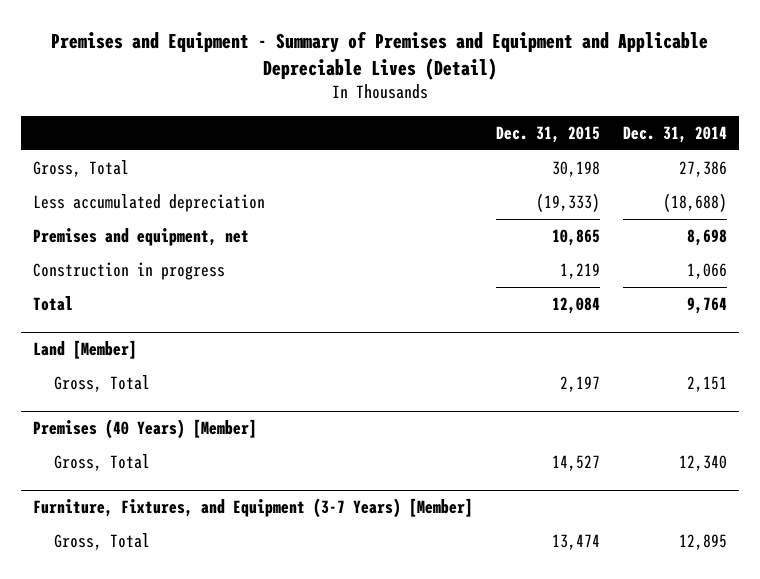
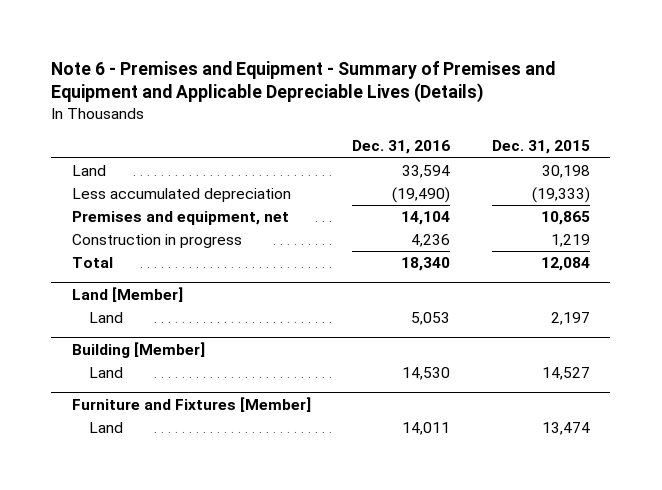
- Premises and Equipment - Summary of Premises and Equipment and Applicable Depreciable Lives (Detail)
+ Note 6 - Premises and Equipment - Summary of Premises and Equipment and Applicable Depreciable Lives (Details)
- | Dec. 31, 2015 | Dec. 31, 2014
+ | Dec. 31, 2016 | Dec. 31, 2015
- Gross, Total | 30,198 | 27,386
+ Land | 33,594 | 30,198
@ Land [Member]
- Gross, Total | 2,197 | 2,151
- Premises (40 Years) [Member]
- Gross, Total | 14,527 | 12,340
- Furniture, Fixtures, and Equipment (3-7 Years) [Member]
- Gross, Total | 13,474 | 12,895
@ Land [Member]
+ Land | 5,053 | 2,197
+ Building [Member]
+ Land | 14,530 | 14,527
+ Furniture and Fixtures [Member]
+ Land | 14,011 | 13,474

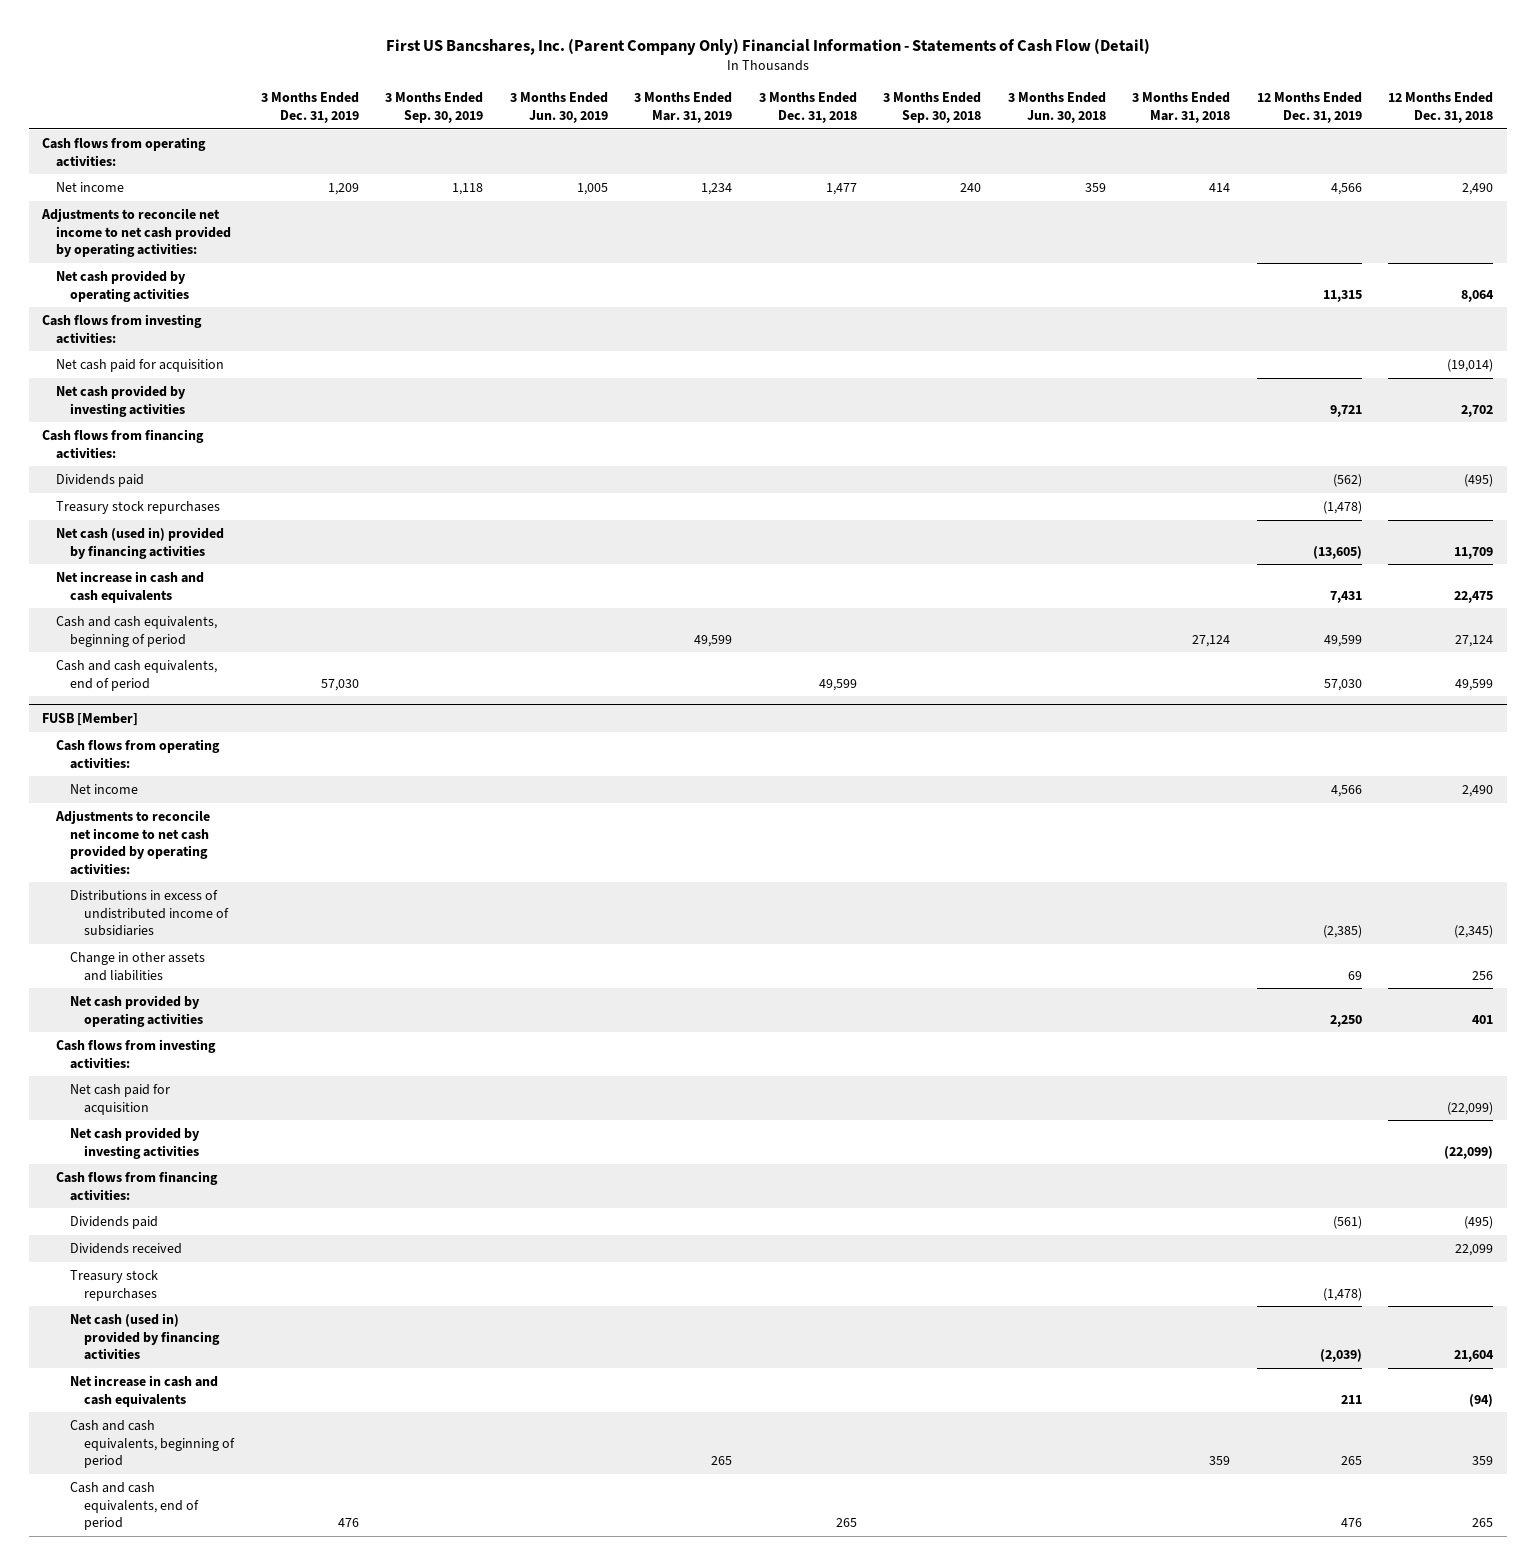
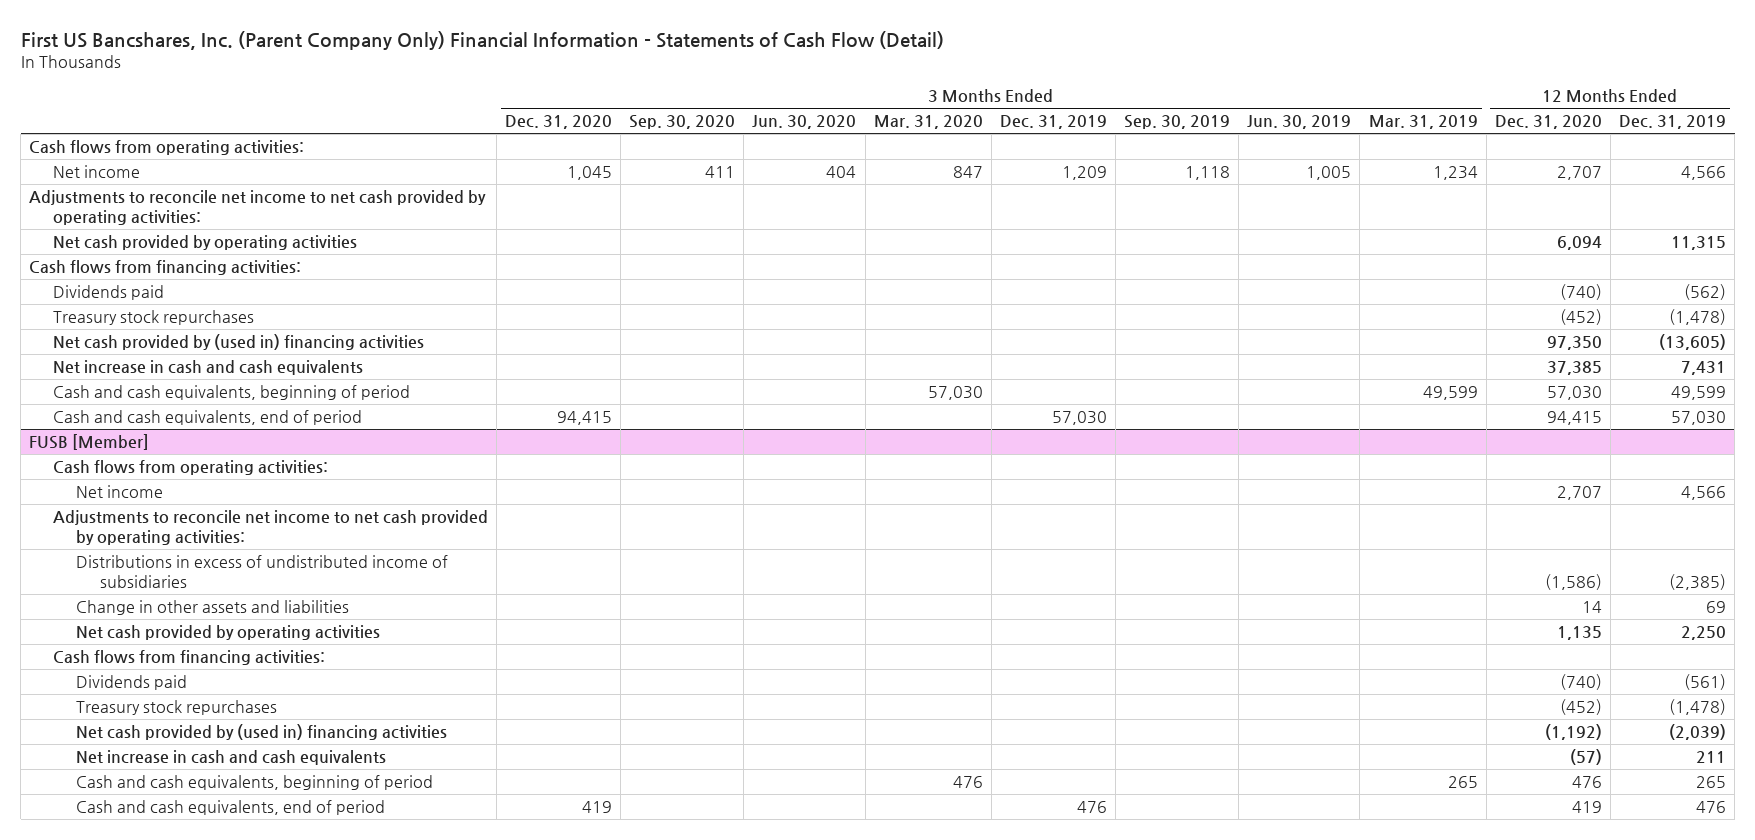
- | 3 Months Ended Dec. 31, 2019 | 3 Months Ended Sep. 30, 2019 | 3 Months Ended Jun. 30, 2019 | 3 Months Ended Mar. 31, 2019 | 3 Months Ended Dec. 31, 2018 | 3 Months Ended Sep. 30, 2018 | 3 Months Ended Jun. 30, 2018 | 3 Months Ended Mar. 31, 2018 | 12 Months Ended Dec. 31, 2019 | 12 Months Ended Dec. 31, 2018
+ | 3 Months Ended Dec. 31, 2020 | 3 Months Ended Sep. 30, 2020 | 3 Months Ended Jun. 30, 2020 | 3 Months Ended Mar. 31, 2020 | 3 Months Ended Dec. 31, 2019 | 3 Months Ended Sep. 30, 2019 | 3 Months Ended Jun. 30, 2019 | 3 Months Ended Mar. 31, 2019 | 12 Months Ended Dec. 31, 2020 | 12 Months Ended Dec. 31, 2019
- Cash flows from investing activities:
- Net cash paid for acquisition | | | | | | | | | | (19,014)
- Net cash provided by investing activities | | | | | | | | | 9,721 | 2,702
- Net cash (used in) provided by financing activities | | | | | | | | | (13,605) | 11,709
+ Net cash provided by (used in) financing activities | | | | | | | | | 97,350 | (13,605)
@ FUSB [Member]
- Cash flows from investing activities:
- Net cash paid for acquisition | | | | | | | | | | (22,099)
- Net cash provided by investing activities | | | | | | | | | | (22,099)
- Dividends received | | | | | | | | | | 22,099
- Net cash (used in) provided by financing activities | | | | | | | | | (2,039) | 21,604
+ Net cash provided by (used in) financing activities | | | | | | | | | (1,192) | (2,039)

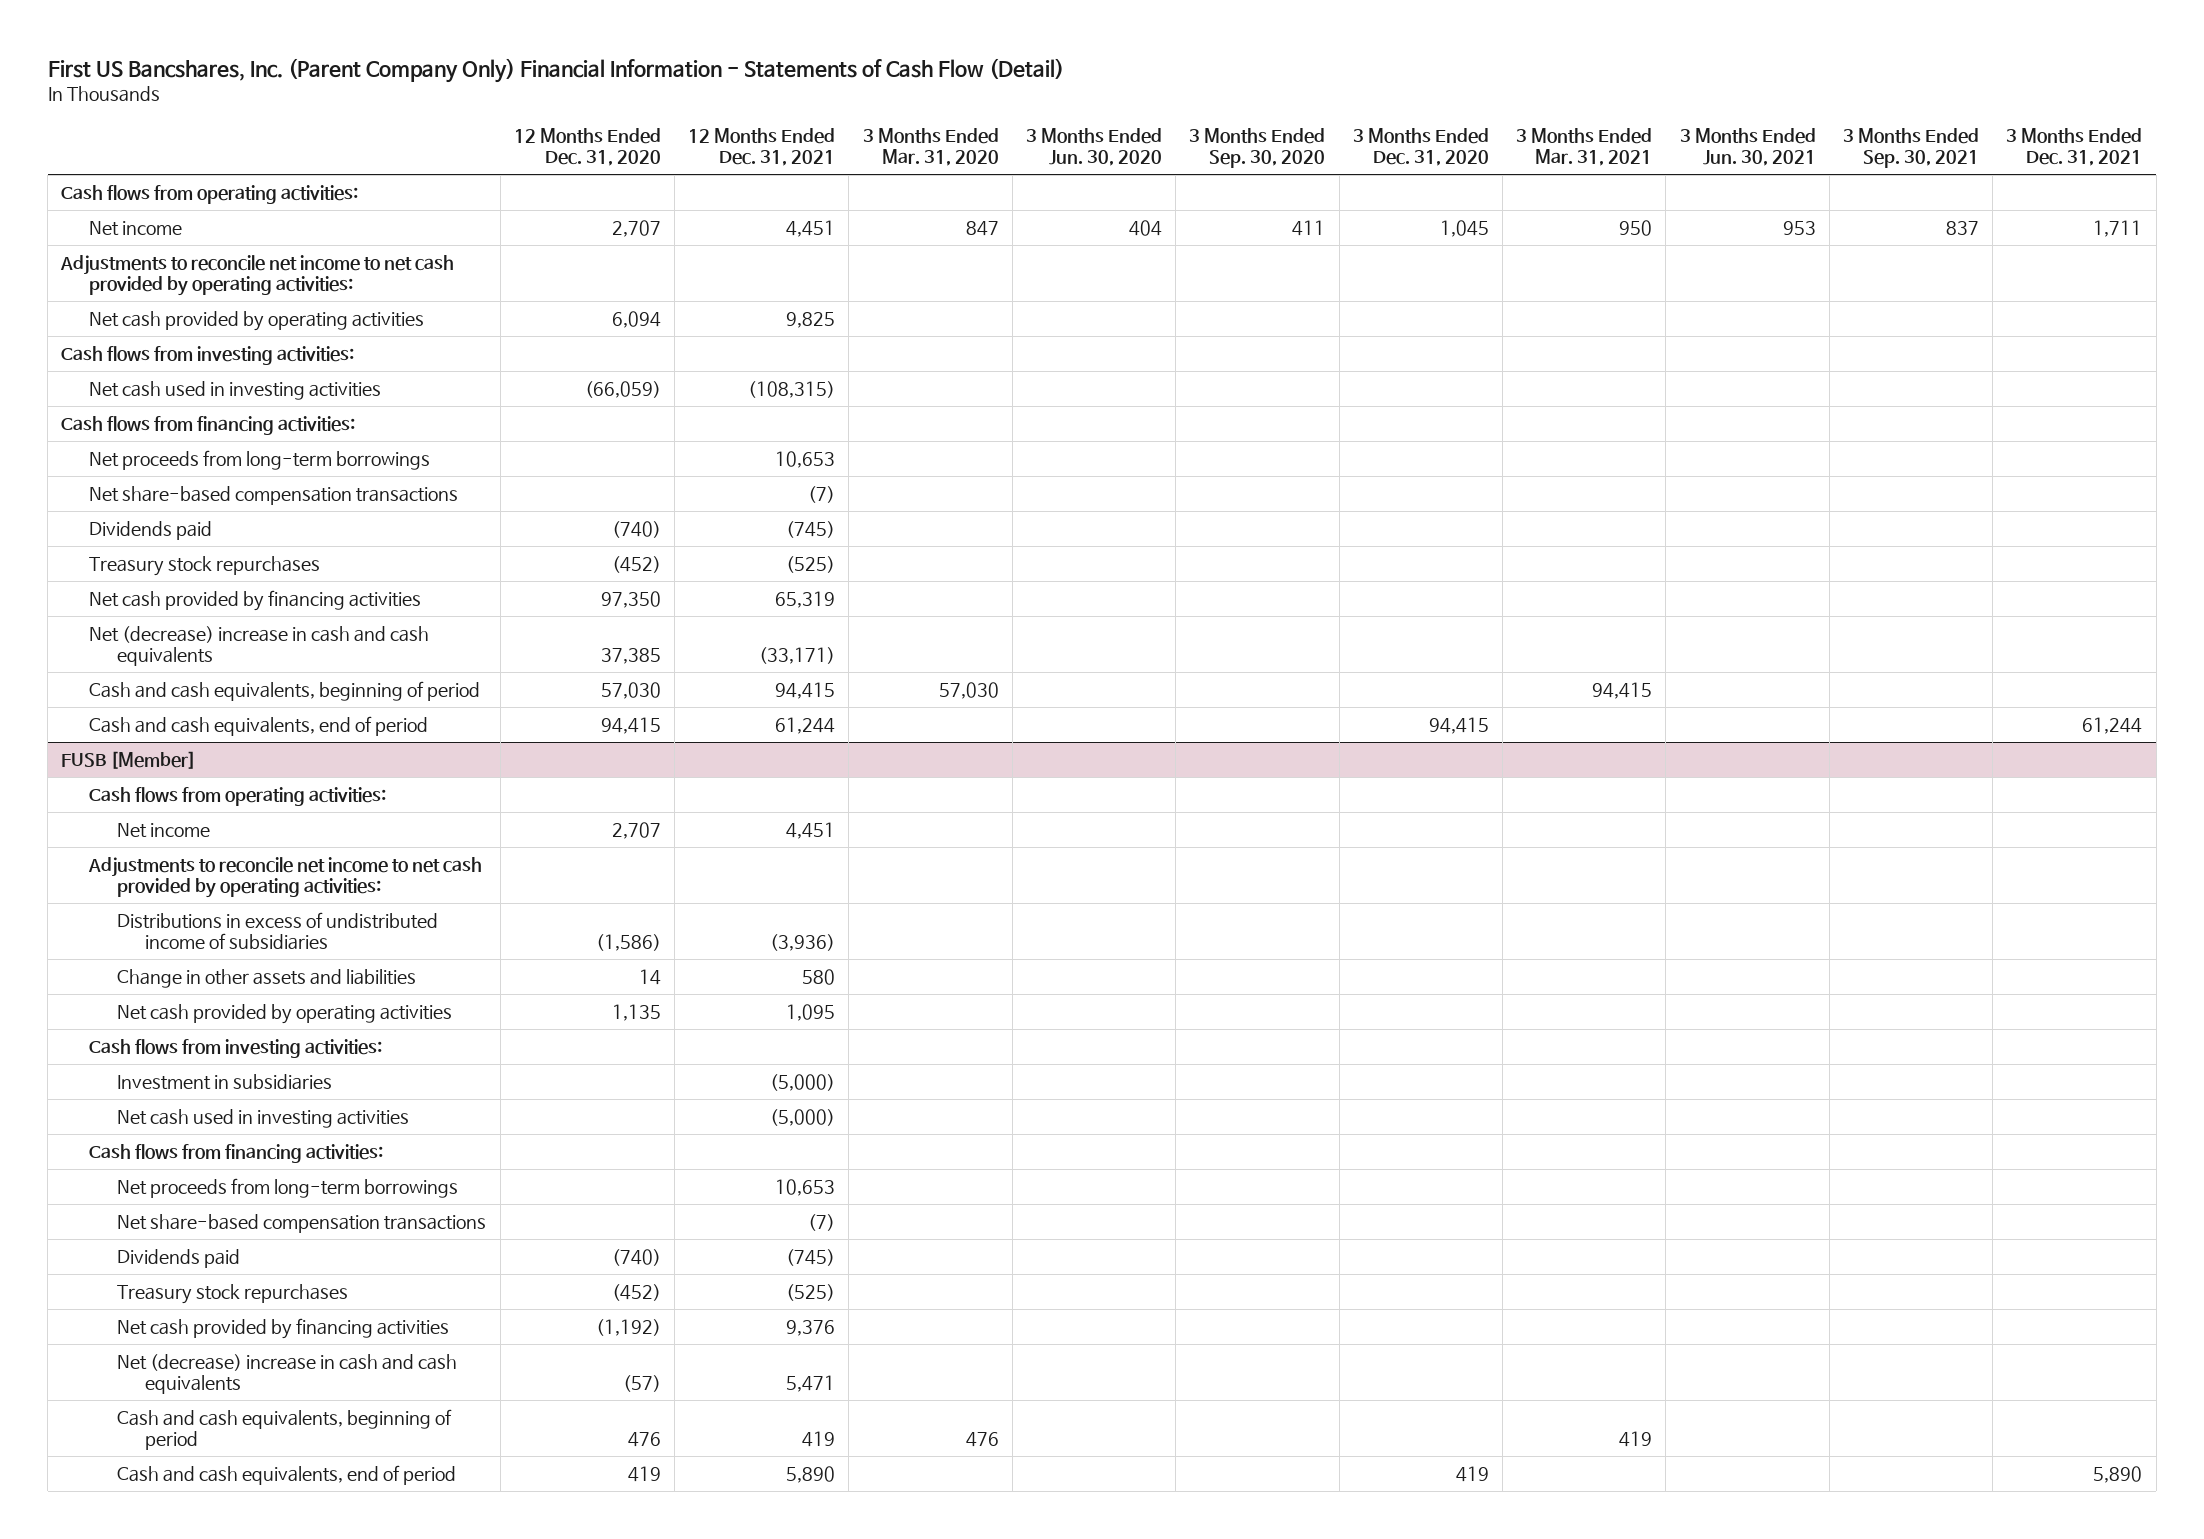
- | 3 Months Ended Dec. 31, 2020 | 3 Months Ended Sep. 30, 2020 | 3 Months Ended Jun. 30, 2020 | 3 Months Ended Mar. 31, 2020 | 3 Months Ended Dec. 31, 2019 | 3 Months Ended Sep. 30, 2019 | 3 Months Ended Jun. 30, 2019 | 3 Months Ended Mar. 31, 2019 | 12 Months Ended Dec. 31, 2020 | 12 Months Ended Dec. 31, 2019
+ | 12 Months Ended Dec. 31, 2020 | 12 Months Ended Dec. 31, 2021 | 3 Months Ended Mar. 31, 2020 | 3 Months Ended Jun. 30, 2020 | 3 Months Ended Sep. 30, 2020 | 3 Months Ended Dec. 31, 2020 | 3 Months Ended Mar. 31, 2021 | 3 Months Ended Jun. 30, 2021 | 3 Months Ended Sep. 30, 2021 | 3 Months Ended Dec. 31, 2021
+ Cash flows from investing activities:
+ Net cash used in investing activities | (66,059) | (108,315) | | | | | | | |
+ Net proceeds from long-term borrowings | | 10,653 | | | | | | | |
+ Net share-based compensation transactions | | (7) | | | | | | | |
- Net cash provided by (used in) financing activities | | | | | | | | | 97,350 | (13,605)
- Net increase in cash and cash equivalents | | | | | | | | | 37,385 | 7,431
+ Net cash provided by financing activities | 97,350 | 65,319 | | | | | | | |
+ Net (decrease) increase in cash and cash equivalents | 37,385 | (33,171) | | | | | | | |
@ FUSB [Member]
+ Cash flows from investing activities:
+ Investment in subsidiaries | | (5,000) | | | | | | | |
+ Net cash used in investing activities | | (5,000) | | | | | | | |
+ Net proceeds from long-term borrowings | | 10,653 | | | | | | | |
+ Net share-based compensation transactions | | (7) | | | | | | | |
- Net cash provided by (used in) financing activities | | | | | | | | | (1,192) | (2,039)
- Net increase in cash and cash equivalents | | | | | | | | | (57) | 211
+ Net cash provided by financing activities | (1,192) | 9,376 | | | | | | | |
+ Net (decrease) increase in cash and cash equivalents | (57) | 5,471 | | | | | | | |

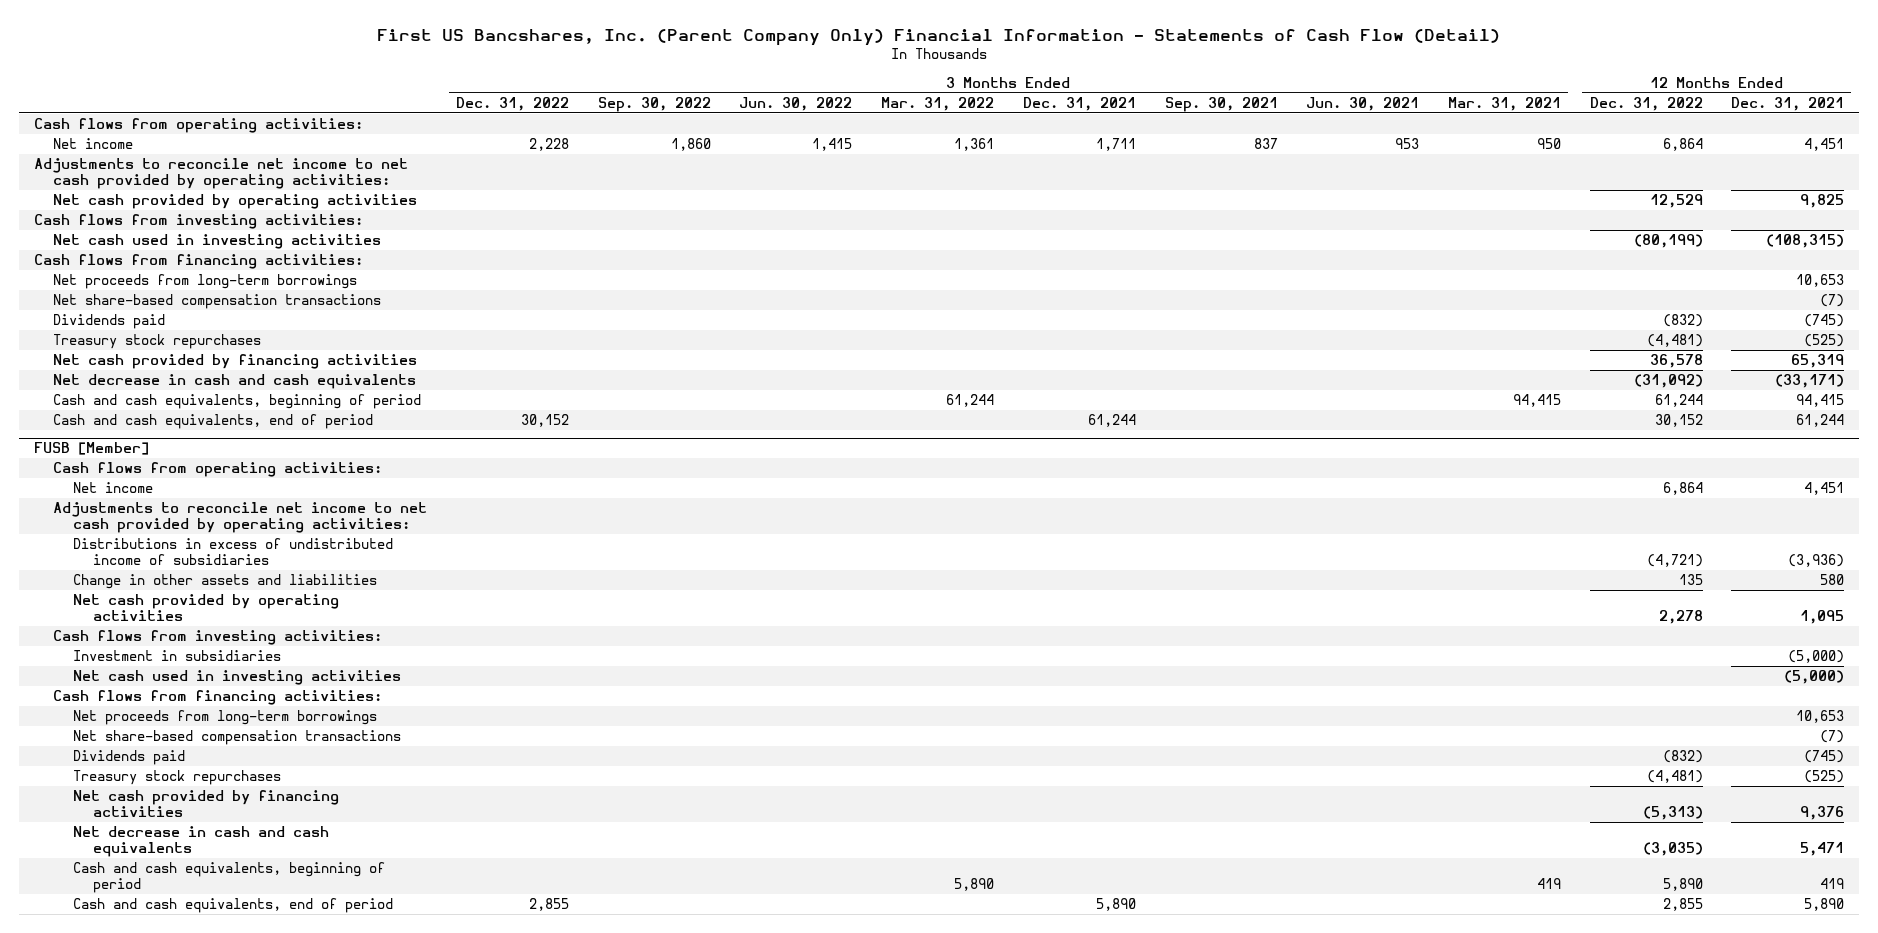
- | 12 Months Ended Dec. 31, 2020 | 12 Months Ended Dec. 31, 2021 | 3 Months Ended Mar. 31, 2020 | 3 Months Ended Jun. 30, 2020 | 3 Months Ended Sep. 30, 2020 | 3 Months Ended Dec. 31, 2020 | 3 Months Ended Mar. 31, 2021 | 3 Months Ended Jun. 30, 2021 | 3 Months Ended Sep. 30, 2021 | 3 Months Ended Dec. 31, 2021
+ | 3 Months Ended Dec. 31, 2022 | 3 Months Ended Sep. 30, 2022 | 3 Months Ended Jun. 30, 2022 | 3 Months Ended Mar. 31, 2022 | 3 Months Ended Dec. 31, 2021 | 3 Months Ended Sep. 30, 2021 | 3 Months Ended Jun. 30, 2021 | 3 Months Ended Mar. 31, 2021 | 12 Months Ended Dec. 31, 2022 | 12 Months Ended Dec. 31, 2021
- Net (decrease) increase in cash and cash equivalents | 37,385 | (33,171) | | | | | | | |
+ Net decrease in cash and cash equivalents | | | | | | | | | (31,092) | (33,171)
@ FUSB [Member]
- Net (decrease) increase in cash and cash equivalents | (57) | 5,471 | | | | | | | |
+ Net decrease in cash and cash equivalents | | | | | | | | | (3,035) | 5,471

